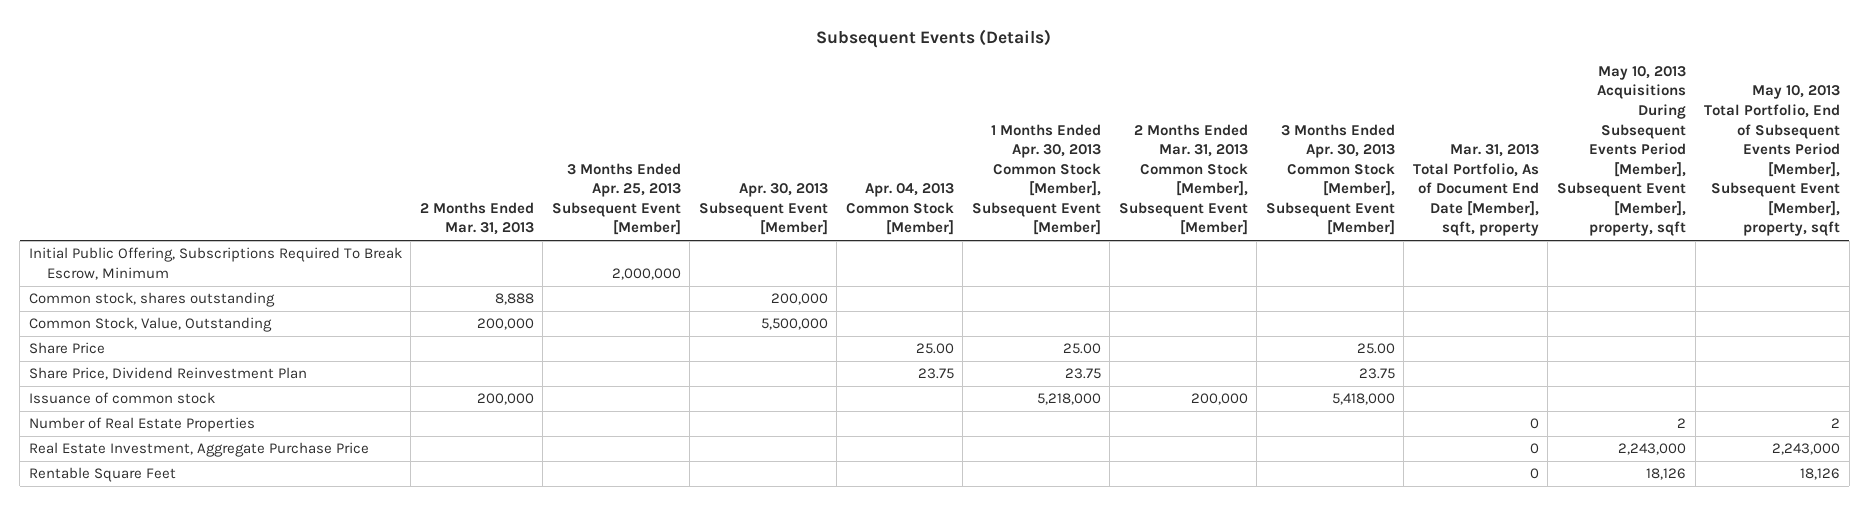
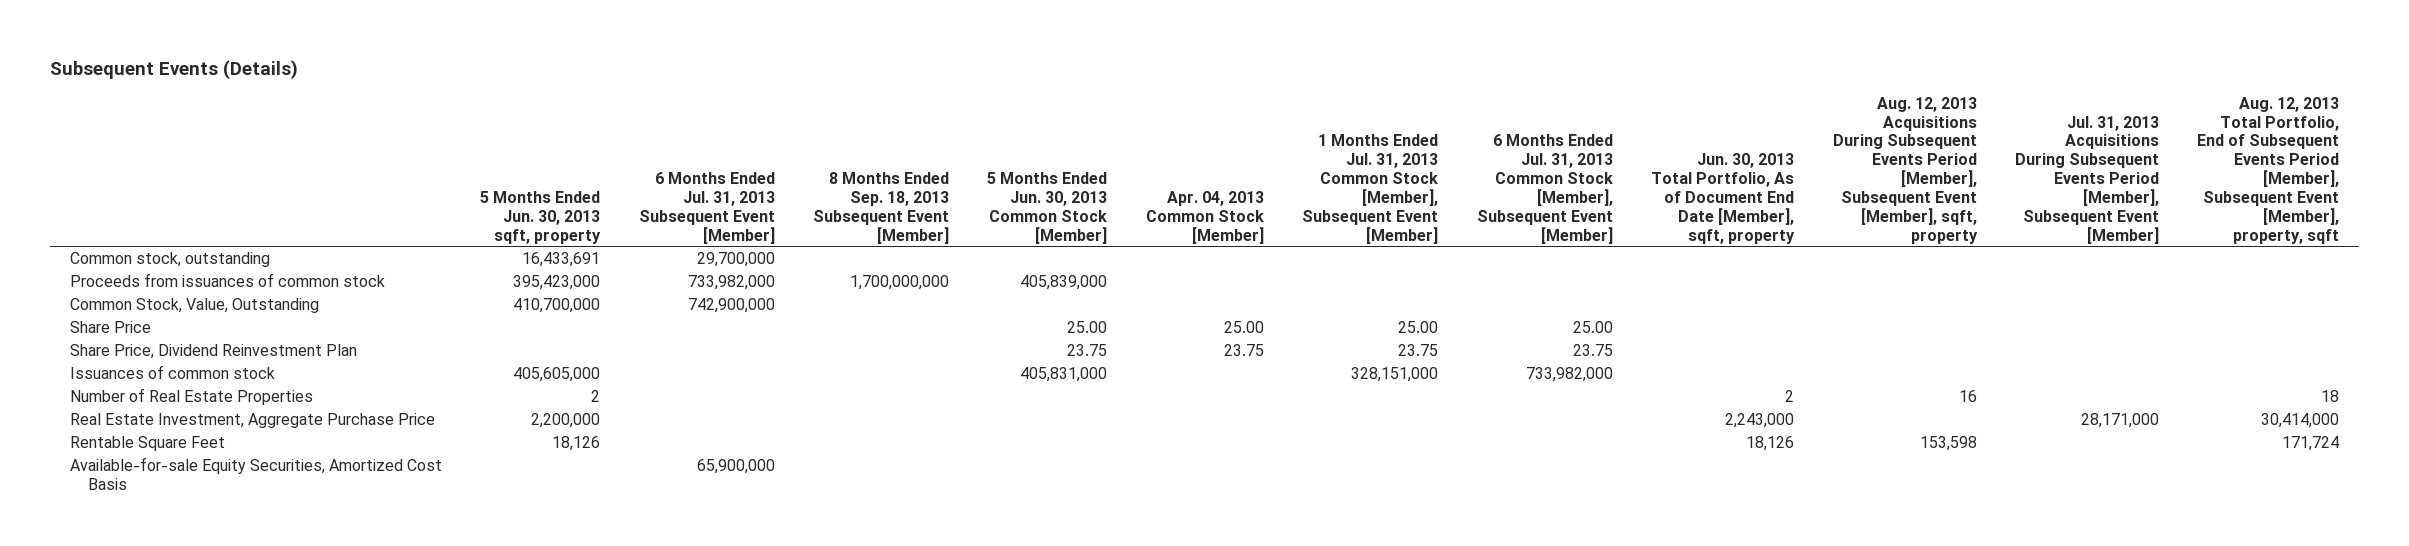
- | 2 Months Ended Mar. 31, 2013 | 3 Months Ended Apr. 25, 2013 Subsequent Event [Member] | Apr. 30, 2013 Subsequent Event [Member] | Apr. 04, 2013 Common Stock [Member] | 1 Months Ended Apr. 30, 2013 Common Stock [Member], Subsequent Event [Member] | 2 Months Ended Mar. 31, 2013 Common Stock [Member], Subsequent Event [Member] | 3 Months Ended Apr. 30, 2013 Common Stock [Member], Subsequent Event [Member] | Mar. 31, 2013 Total Portfolio, As of Document End Date [Member], sqft, property | May 10, 2013 Acquisitions During Subsequent Events Period [Member], Subsequent Event [Member], property, sqft | May 10, 2013 Total Portfolio, End of Subsequent Events Period [Member], Subsequent Event [Member], property, sqft
+ | 5 Months Ended Jun. 30, 2013 sqft, property | 6 Months Ended Jul. 31, 2013 Subsequent Event [Member] | 8 Months Ended Sep. 18, 2013 Subsequent Event [Member] | 5 Months Ended Jun. 30, 2013 Common Stock [Member] | Apr. 04, 2013 Common Stock [Member] | 1 Months Ended Jul. 31, 2013 Common Stock [Member], Subsequent Event [Member] | 6 Months Ended Jul. 31, 2013 Common Stock [Member], Subsequent Event [Member] | Jun. 30, 2013 Total Portfolio, As of Document End Date [Member], sqft, property | Aug. 12, 2013 Acquisitions During Subsequent Events Period [Member], Subsequent Event [Member], sqft, property | Jul. 31, 2013 Acquisitions During Subsequent Events Period [Member], Subsequent Event [Member] | Aug. 12, 2013 Total Portfolio, End of Subsequent Events Period [Member], Subsequent Event [Member], property, sqft
- Initial Public Offering, Subscriptions Required To Break Escrow, Minimum | | 2,000,000 | | | | | | | |
- Common stock, shares outstanding | 8,888 | | 200,000 | | | | | | |
+ Common stock, outstanding | 16,433,691 | 29,700,000 | | | | | | | | |
+ Proceeds from issuances of common stock | 395,423,000 | 733,982,000 | 1,700,000,000 | 405,839,000 | | | | | | |
- Issuance of common stock | 200,000 | | | | 5,218,000 | 200,000 | 5,418,000 | | |
+ Issuances of common stock | 405,605,000 | | | 405,831,000 | | 328,151,000 | 733,982,000 | | | |
+ Available-for-sale Equity Securities, Amortized Cost Basis | | 65,900,000 | | | | | | | | |

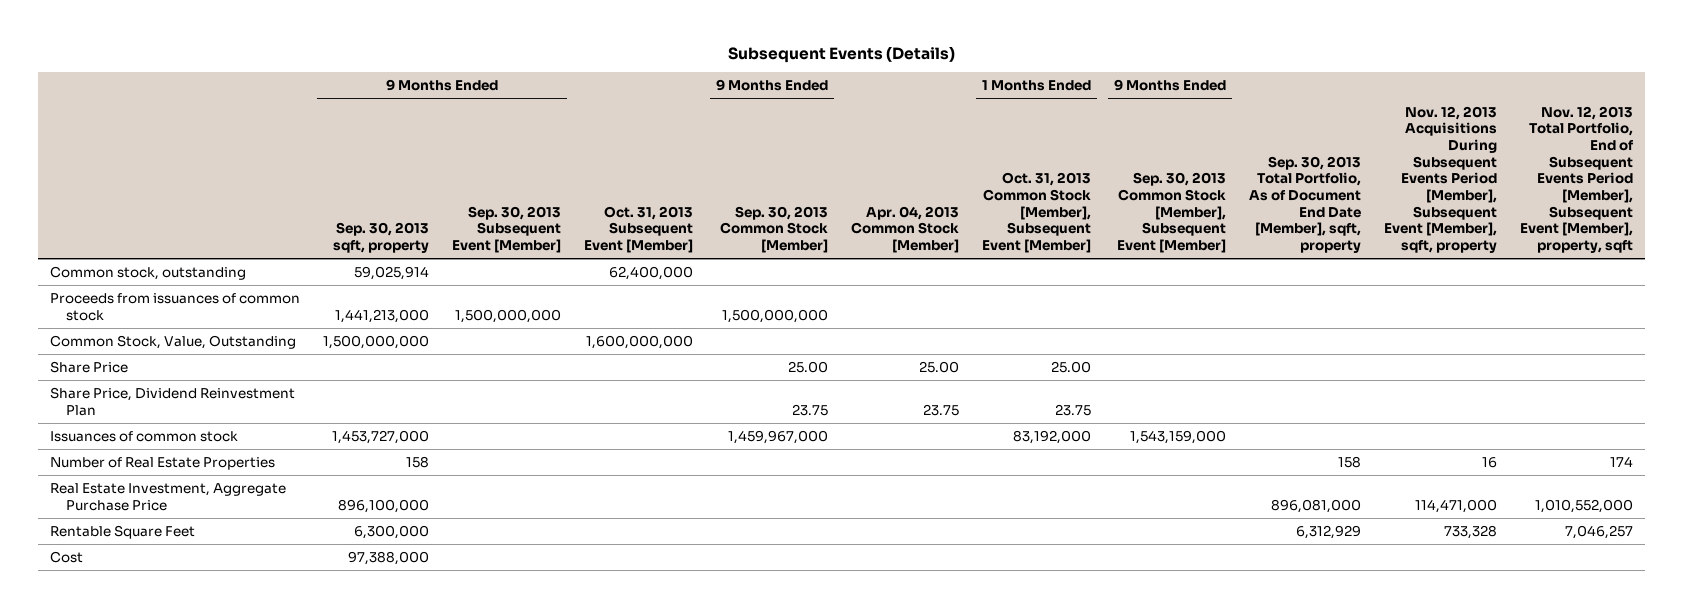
- | 5 Months Ended Jun. 30, 2013 sqft, property | 6 Months Ended Jul. 31, 2013 Subsequent Event [Member] | 8 Months Ended Sep. 18, 2013 Subsequent Event [Member] | 5 Months Ended Jun. 30, 2013 Common Stock [Member] | Apr. 04, 2013 Common Stock [Member] | 1 Months Ended Jul. 31, 2013 Common Stock [Member], Subsequent Event [Member] | 6 Months Ended Jul. 31, 2013 Common Stock [Member], Subsequent Event [Member] | Jun. 30, 2013 Total Portfolio, As of Document End Date [Member], sqft, property | Aug. 12, 2013 Acquisitions During Subsequent Events Period [Member], Subsequent Event [Member], sqft, property | Jul. 31, 2013 Acquisitions During Subsequent Events Period [Member], Subsequent Event [Member] | Aug. 12, 2013 Total Portfolio, End of Subsequent Events Period [Member], Subsequent Event [Member], property, sqft
+ | 9 Months Ended Sep. 30, 2013 sqft, property | 9 Months Ended Sep. 30, 2013 Subsequent Event [Member] | Oct. 31, 2013 Subsequent Event [Member] | 9 Months Ended Sep. 30, 2013 Common Stock [Member] | Apr. 04, 2013 Common Stock [Member] | 1 Months Ended Oct. 31, 2013 Common Stock [Member], Subsequent Event [Member] | 9 Months Ended Sep. 30, 2013 Common Stock [Member], Subsequent Event [Member] | Sep. 30, 2013 Total Portfolio, As of Document End Date [Member], sqft, property | Nov. 12, 2013 Acquisitions During Subsequent Events Period [Member], Subsequent Event [Member], sqft, property | Nov. 12, 2013 Total Portfolio, End of Subsequent Events Period [Member], Subsequent Event [Member], property, sqft
- Available-for-sale Equity Securities, Amortized Cost Basis | | 65,900,000 | | | | | | | | |
+ Cost | 97,388,000 | | | | | | | | |

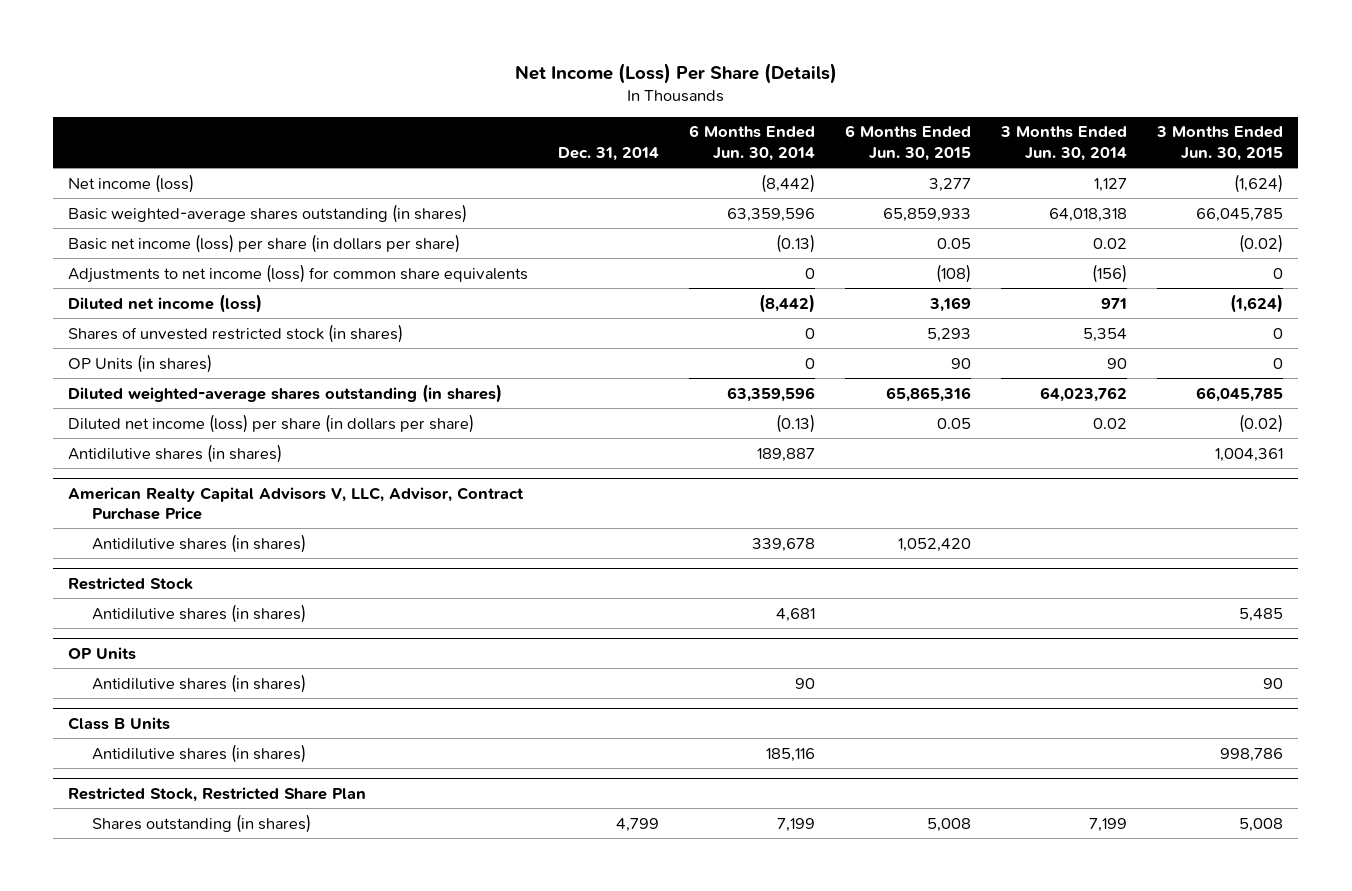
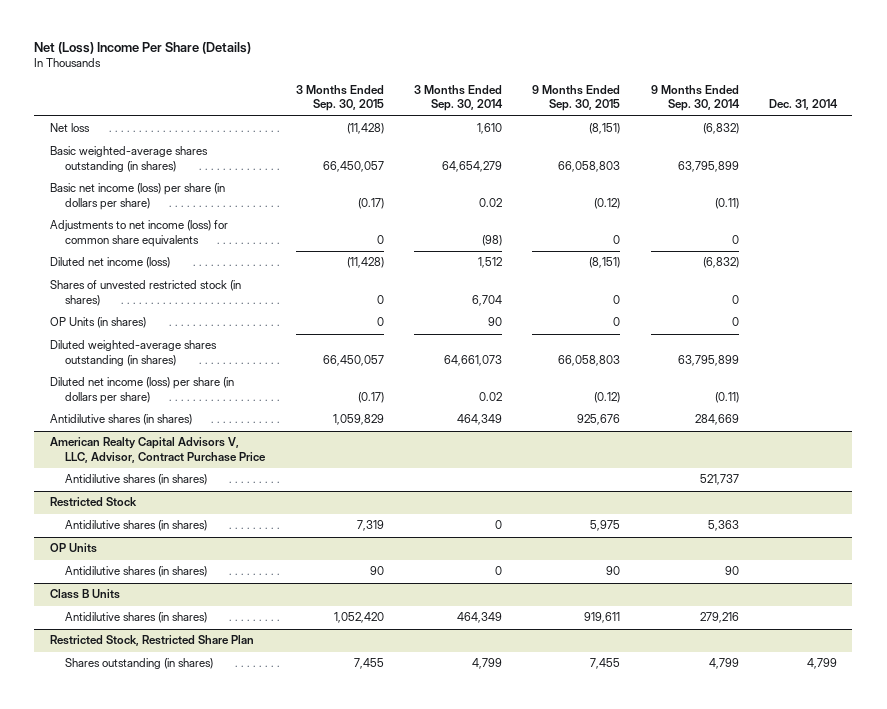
- Net Income (Loss) Per Share (Details)
+ Net (Loss) Income Per Share (Details)
- | Dec. 31, 2014 | 6 Months Ended Jun. 30, 2014 | 6 Months Ended Jun. 30, 2015 | 3 Months Ended Jun. 30, 2014 | 3 Months Ended Jun. 30, 2015
+ | 3 Months Ended Sep. 30, 2015 | 3 Months Ended Sep. 30, 2014 | 9 Months Ended Sep. 30, 2015 | 9 Months Ended Sep. 30, 2014 | Dec. 31, 2014
- Net income (loss) | | (8,442) | 3,277 | 1,127 | (1,624)
+ Net loss | (11,428) | 1,610 | (8,151) | (6,832) |

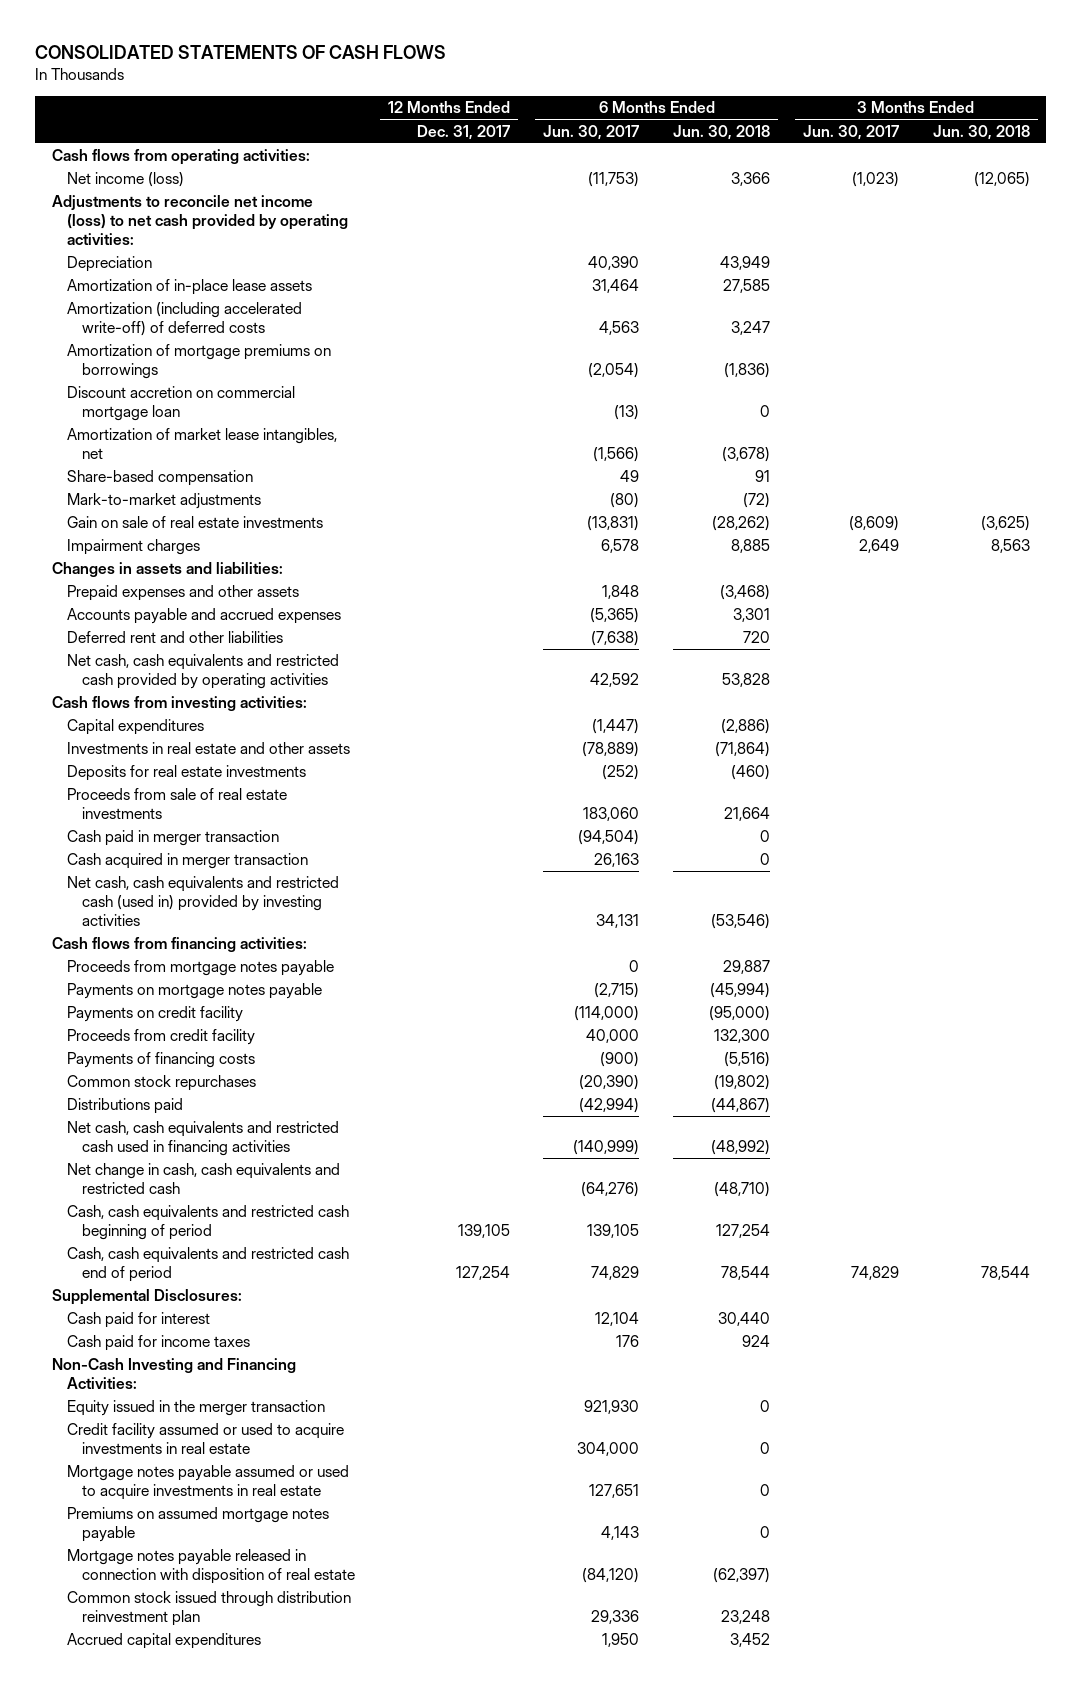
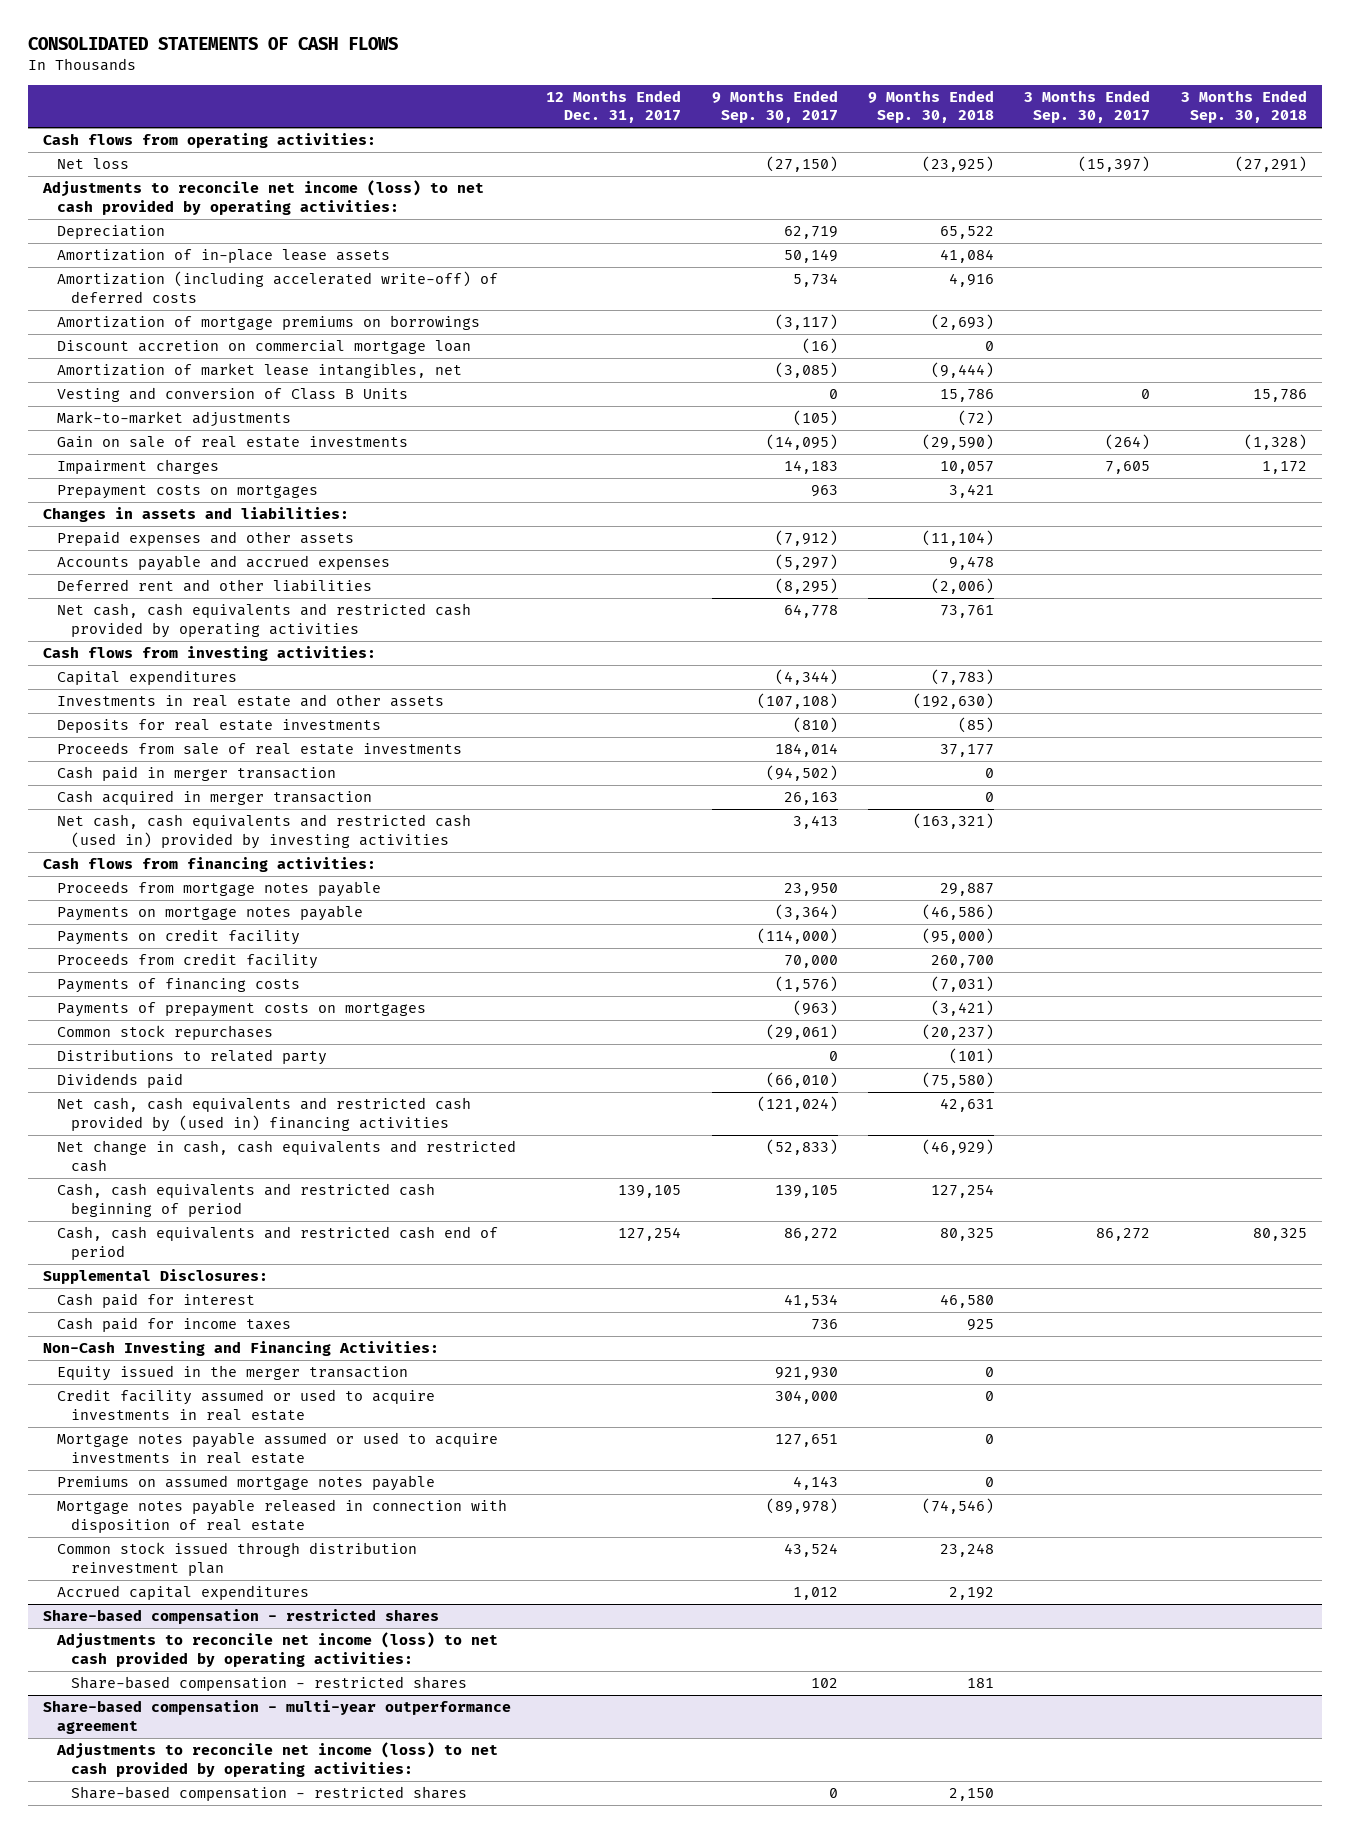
- | 12 Months Ended Dec. 31, 2017 | 6 Months Ended Jun. 30, 2017 | 6 Months Ended Jun. 30, 2018 | 3 Months Ended Jun. 30, 2017 | 3 Months Ended Jun. 30, 2018
+ | 12 Months Ended Dec. 31, 2017 | 9 Months Ended Sep. 30, 2017 | 9 Months Ended Sep. 30, 2018 | 3 Months Ended Sep. 30, 2017 | 3 Months Ended Sep. 30, 2018
- Net income (loss) | | (11,753) | 3,366 | (1,023) | (12,065)
+ Net loss | | (27,150) | (23,925) | (15,397) | (27,291)
- Share-based compensation | | 49 | 91 | |
+ Vesting and conversion of Class B Units | | 0 | 15,786 | 0 | 15,786
+ Prepayment costs on mortgages | | 963 | 3,421 | |
+ Payments of prepayment costs on mortgages | | (963) | (3,421) | |
- Distributions paid | | (42,994) | (44,867) | |
- Net cash, cash equivalents and restricted cash used in financing activities | | (140,999) | (48,992) | |
+ Distributions to related party | | 0 | (101) | |
+ Dividends paid | | (66,010) | (75,580) | |
+ Net cash, cash equivalents and restricted cash provided by (used in) financing activities | | (121,024) | 42,631 | |
+ Share-based compensation - restricted shares
+ Adjustments to reconcile net income (loss) to net cash provided by operating activities:
+ Share-based compensation - restricted shares | | 102 | 181 | |
+ Share-based compensation - multi-year outperformance agreement
+ Adjustments to reconcile net income (loss) to net cash provided by operating activities:
+ Share-based compensation - restricted shares | | 0 | 2,150 | |

